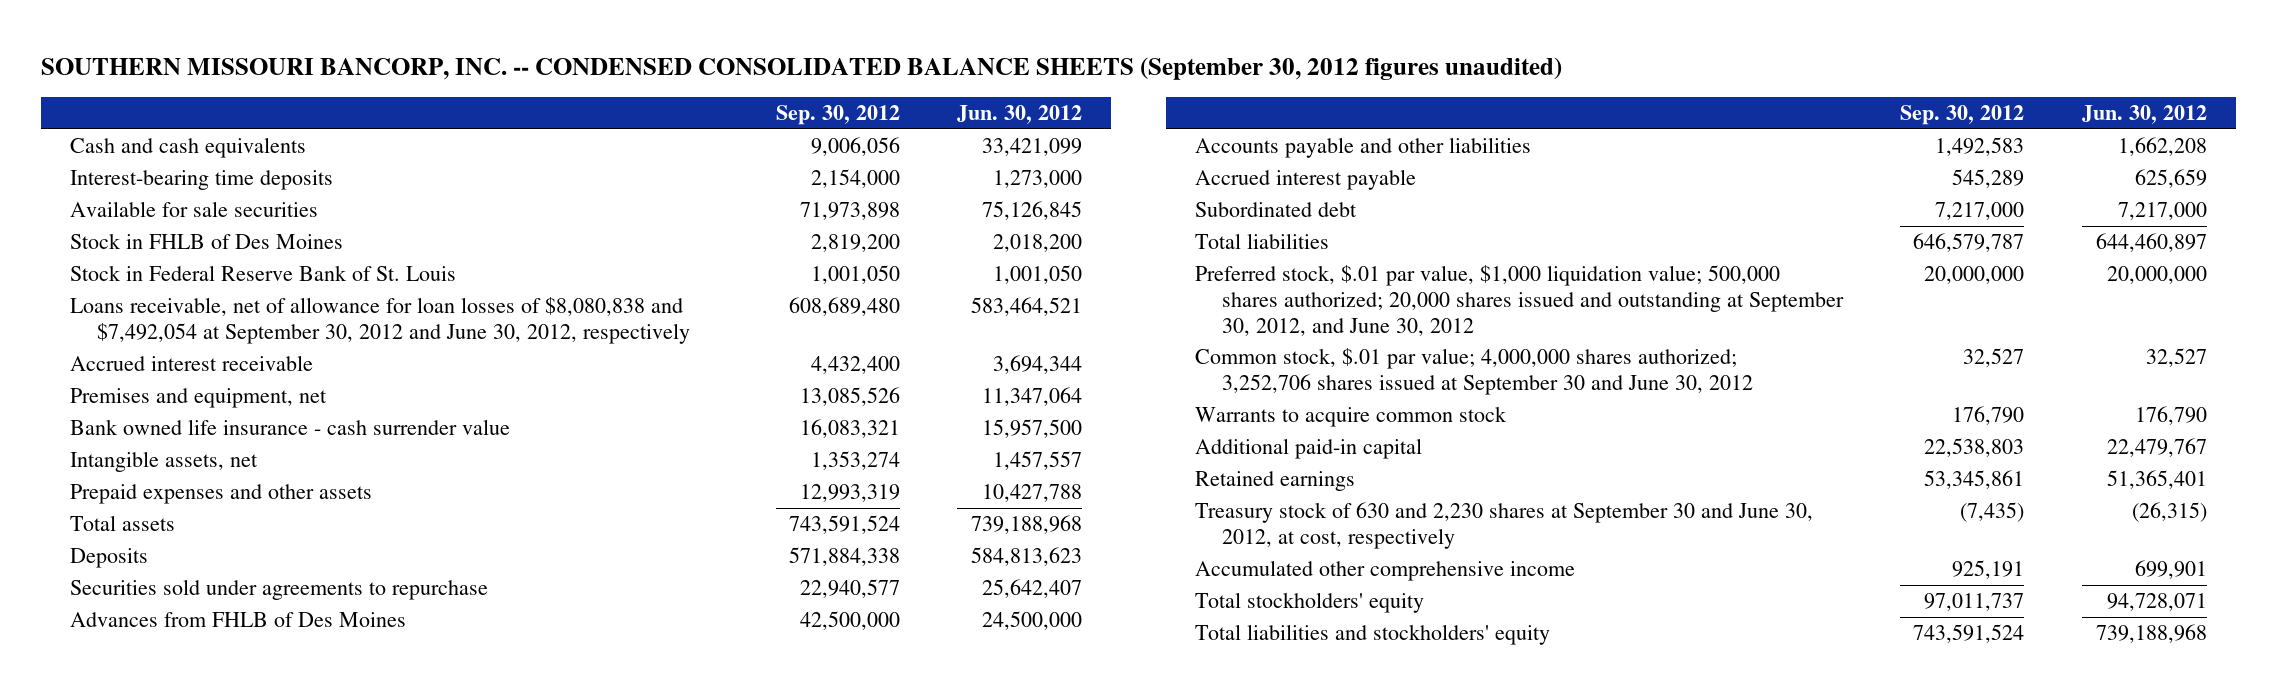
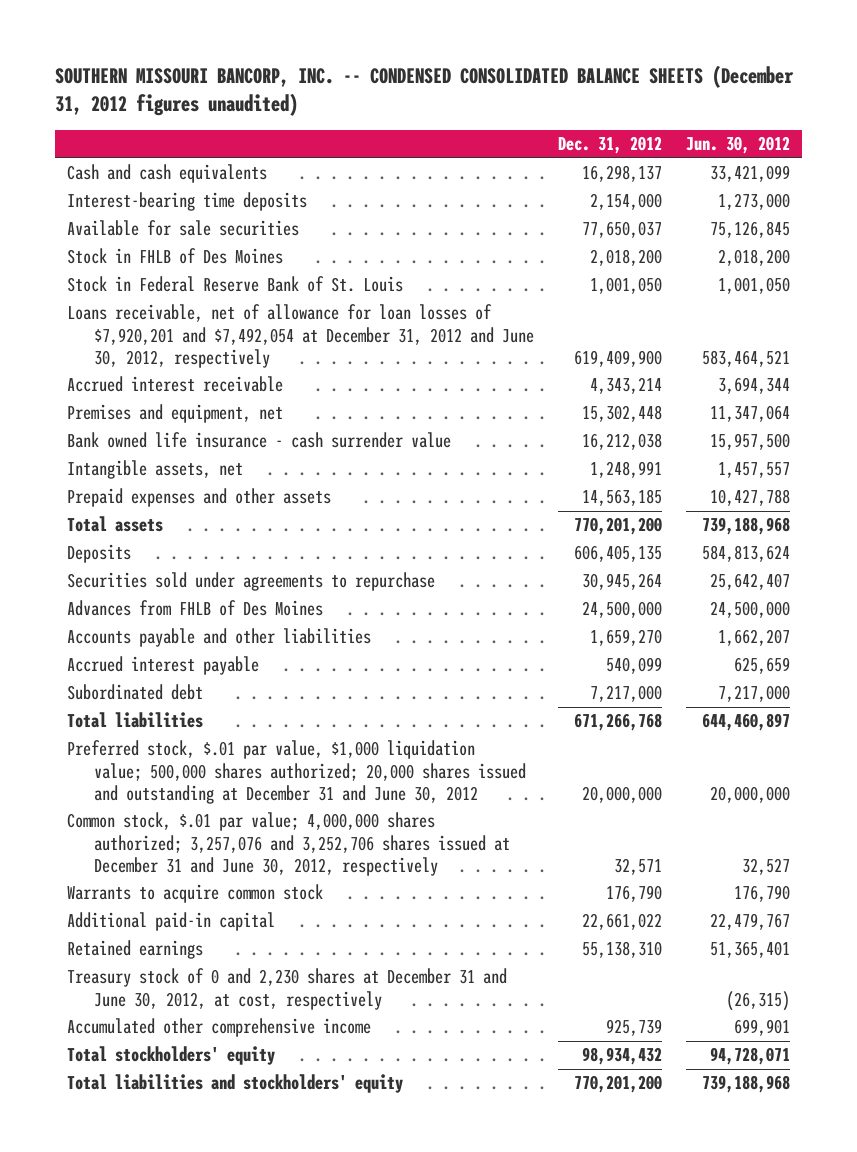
- SOUTHERN MISSOURI BANCORP, INC. -- CONDENSED CONSOLIDATED BALANCE SHEETS (September 30, 2012 figures unaudited)
+ SOUTHERN MISSOURI BANCORP, INC. -- CONDENSED CONSOLIDATED BALANCE SHEETS (December 31, 2012 figures unaudited)
- | Sep. 30, 2012 | Jun. 30, 2012
+ | Dec. 31, 2012 | Jun. 30, 2012
- Loans receivable, net of allowance for loan losses of $8,080,838 and $7,492,054 at September 30, 2012 and June 30, 2012, respectively | 608,689,480 | 583,464,521
+ Loans receivable, net of allowance for loan losses of $7,920,201 and $7,492,054 at December 31, 2012 and June 30, 2012, respectively | 619,409,900 | 583,464,521
- Deposits | 571,884,338 | 584,813,623
+ Deposits | 606,405,135 | 584,813,624
- Accounts payable and other liabilities | 1,492,583 | 1,662,208
+ Accounts payable and other liabilities | 1,659,270 | 1,662,207
- Preferred stock, $.01 par value, $1,000 liquidation value; 500,000 shares authorized; 20,000 shares issued and outstanding at September 30, 2012, and June 30, 2012 | 20,000,000 | 20,000,000
- Common stock, $.01 par value; 4,000,000 shares authorized; 3,252,706 shares issued at September 30 and June 30, 2012 | 32,527 | 32,527
+ Preferred stock, $.01 par value, $1,000 liquidation value; 500,000 shares authorized; 20,000 shares issued and outstanding at December 31 and June 30, 2012 | 20,000,000 | 20,000,000
+ Common stock, $.01 par value; 4,000,000 shares authorized; 3,257,076 and 3,252,706 shares issued at December 31 and June 30, 2012, respectively | 32,571 | 32,527
- Treasury stock of 630 and 2,230 shares at September 30 and June 30, 2012, at cost, respectively | (7,435) | (26,315)
+ Treasury stock of 0 and 2,230 shares at December 31 and June 30, 2012, at cost, respectively | | (26,315)

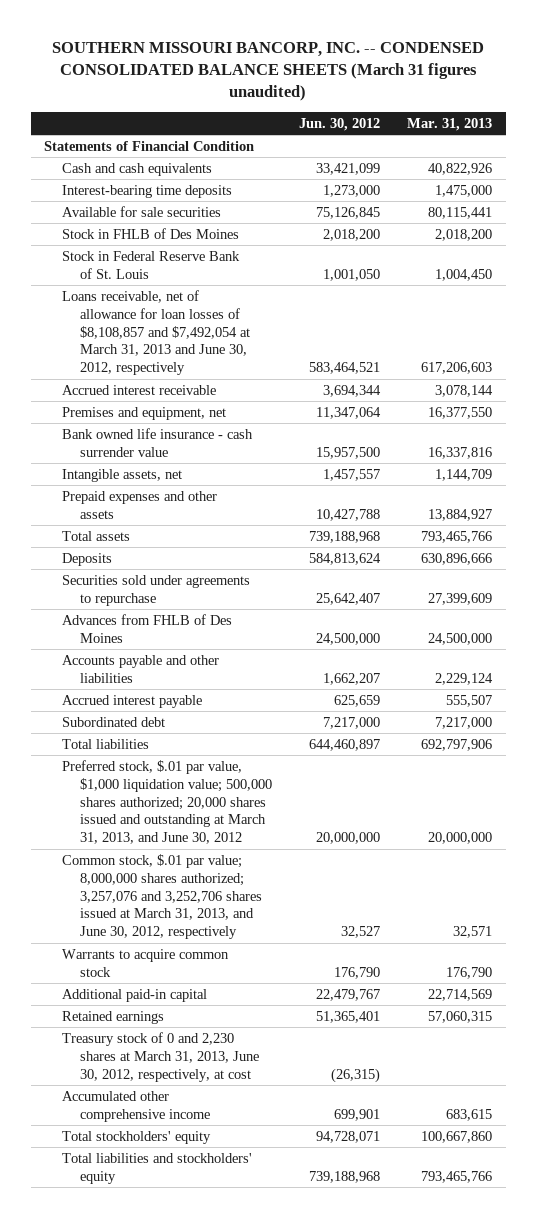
- SOUTHERN MISSOURI BANCORP, INC. -- CONDENSED CONSOLIDATED BALANCE SHEETS (December 31, 2012 figures unaudited)
+ SOUTHERN MISSOURI BANCORP, INC. -- CONDENSED CONSOLIDATED BALANCE SHEETS (March 31 figures unaudited)
- | Dec. 31, 2012 | Jun. 30, 2012
+ | Jun. 30, 2012 | Mar. 31, 2013
+ Statements of Financial Condition
- Loans receivable, net of allowance for loan losses of $7,920,201 and $7,492,054 at December 31, 2012 and June 30, 2012, respectively | 619,409,900 | 583,464,521
+ Loans receivable, net of allowance for loan losses of $8,108,857 and $7,492,054 at March 31, 2013 and June 30, 2012, respectively | 583,464,521 | 617,206,603
- Preferred stock, $.01 par value, $1,000 liquidation value; 500,000 shares authorized; 20,000 shares issued and outstanding at December 31 and June 30, 2012 | 20,000,000 | 20,000,000
- Common stock, $.01 par value; 4,000,000 shares authorized; 3,257,076 and 3,252,706 shares issued at December 31 and June 30, 2012, respectively | 32,571 | 32,527
+ Preferred stock, $.01 par value, $1,000 liquidation value; 500,000 shares authorized; 20,000 shares issued and outstanding at March 31, 2013, and June 30, 2012 | 20,000,000 | 20,000,000
+ Common stock, $.01 par value; 8,000,000 shares authorized; 3,257,076 and 3,252,706 shares issued at March 31, 2013, and June 30, 2012, respectively | 32,527 | 32,571
- Treasury stock of 0 and 2,230 shares at December 31 and June 30, 2012, at cost, respectively | | (26,315)
+ Treasury stock of 0 and 2,230 shares at March 31, 2013, June 30, 2012, respectively, at cost | (26,315) |

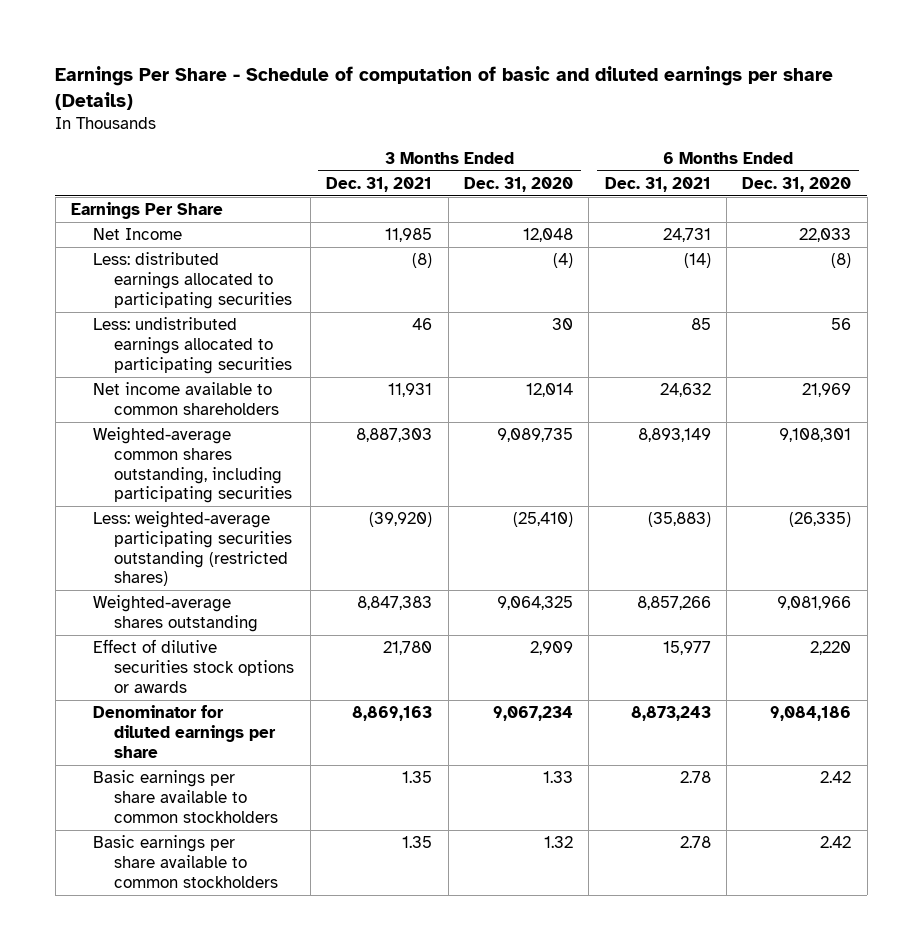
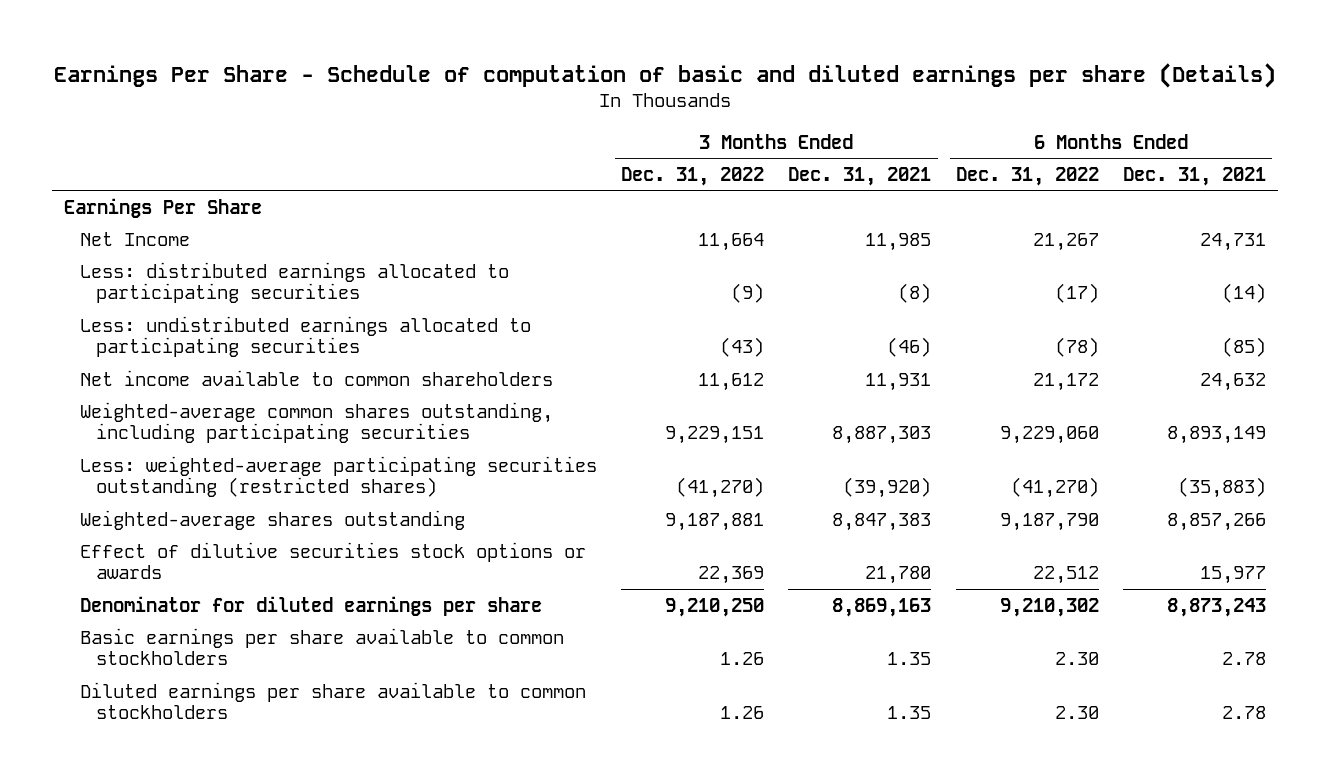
- | 3 Months Ended Dec. 31, 2021 | 3 Months Ended Dec. 31, 2020 | 6 Months Ended Dec. 31, 2021 | 6 Months Ended Dec. 31, 2020
+ | 3 Months Ended Dec. 31, 2022 | 3 Months Ended Dec. 31, 2021 | 6 Months Ended Dec. 31, 2022 | 6 Months Ended Dec. 31, 2021
- Less: undistributed earnings allocated to participating securities | 46 | 30 | 85 | 56
+ Less: undistributed earnings allocated to participating securities | (43) | (46) | (78) | (85)
- Basic earnings per share available to common stockholders | 1.35 | 1.32 | 2.78 | 2.42
+ Diluted earnings per share available to common stockholders | 1.26 | 1.35 | 2.30 | 2.78

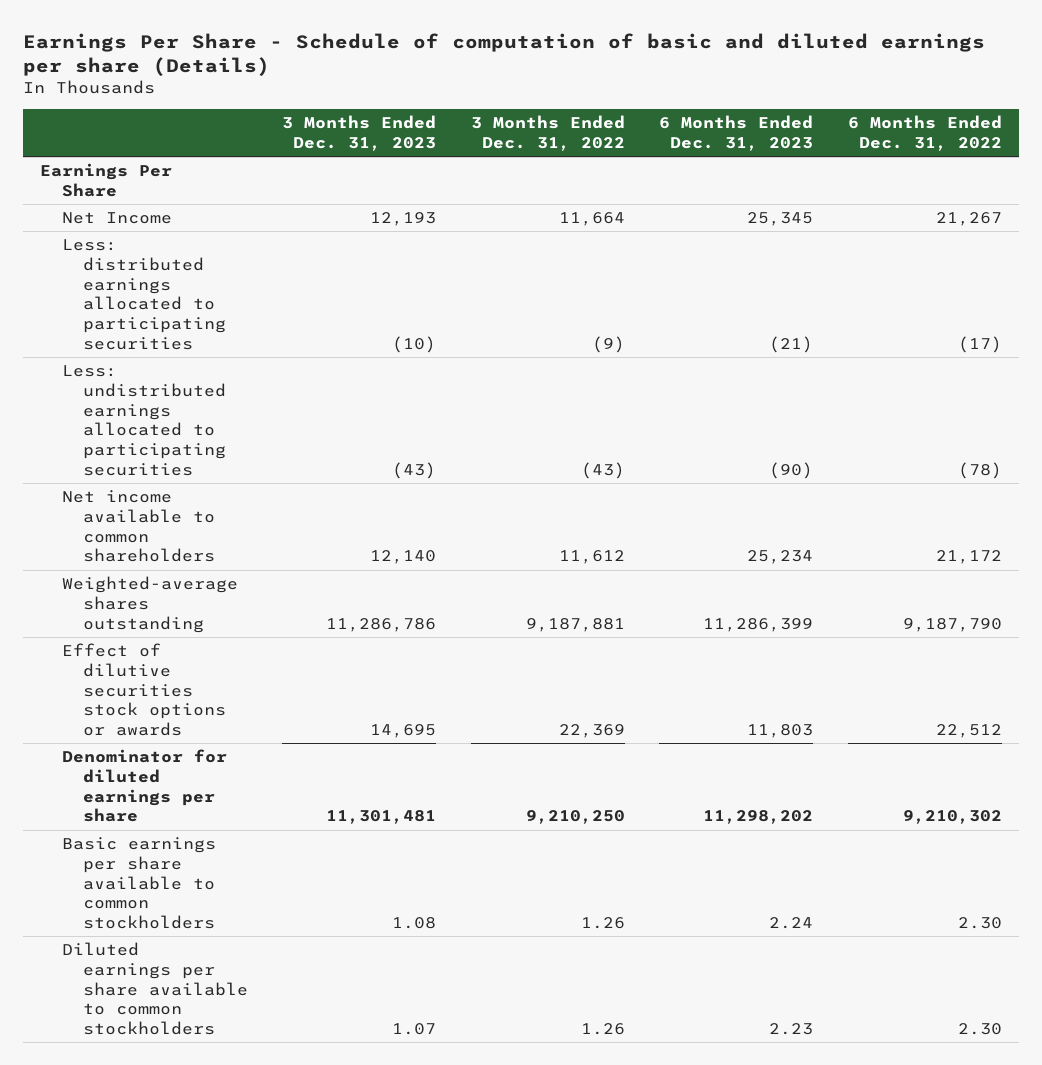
- | 3 Months Ended Dec. 31, 2022 | 3 Months Ended Dec. 31, 2021 | 6 Months Ended Dec. 31, 2022 | 6 Months Ended Dec. 31, 2021
+ | 3 Months Ended Dec. 31, 2023 | 3 Months Ended Dec. 31, 2022 | 6 Months Ended Dec. 31, 2023 | 6 Months Ended Dec. 31, 2022
- Weighted-average common shares outstanding, including participating securities | 9,229,151 | 8,887,303 | 9,229,060 | 8,893,149
- Less: weighted-average participating securities outstanding (restricted shares) | (41,270) | (39,920) | (41,270) | (35,883)

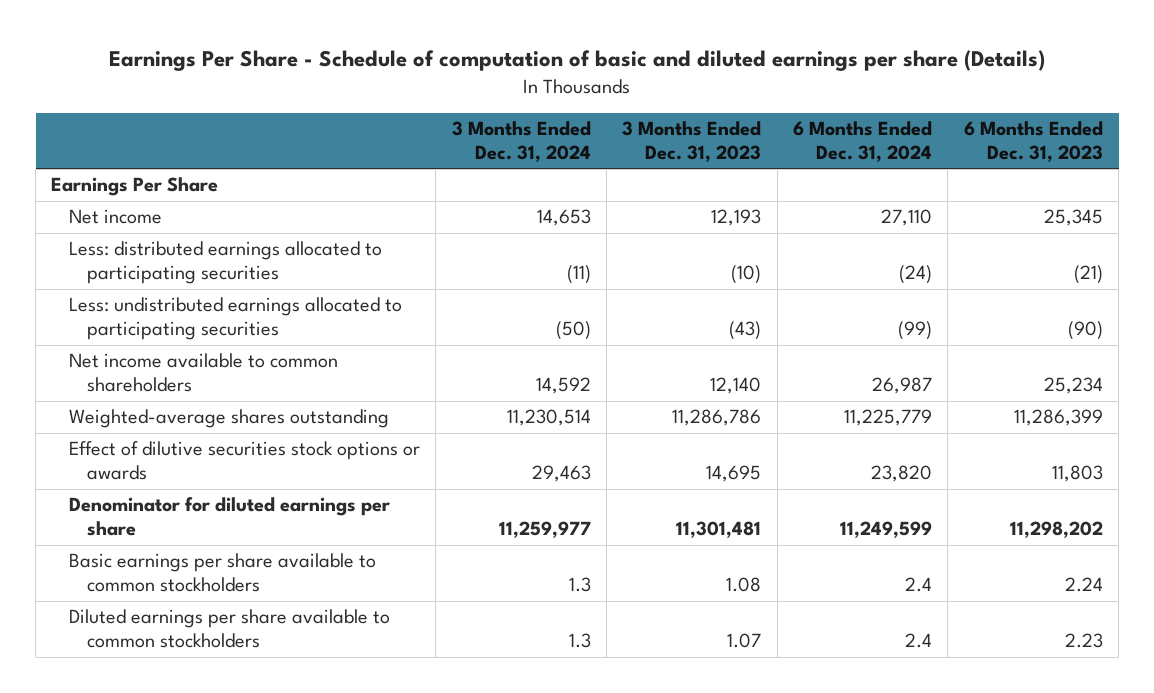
- | 3 Months Ended Dec. 31, 2023 | 3 Months Ended Dec. 31, 2022 | 6 Months Ended Dec. 31, 2023 | 6 Months Ended Dec. 31, 2022
+ | 3 Months Ended Dec. 31, 2024 | 3 Months Ended Dec. 31, 2023 | 6 Months Ended Dec. 31, 2024 | 6 Months Ended Dec. 31, 2023
- Net Income | 12,193 | 11,664 | 25,345 | 21,267
+ Net income | 14,653 | 12,193 | 27,110 | 25,345

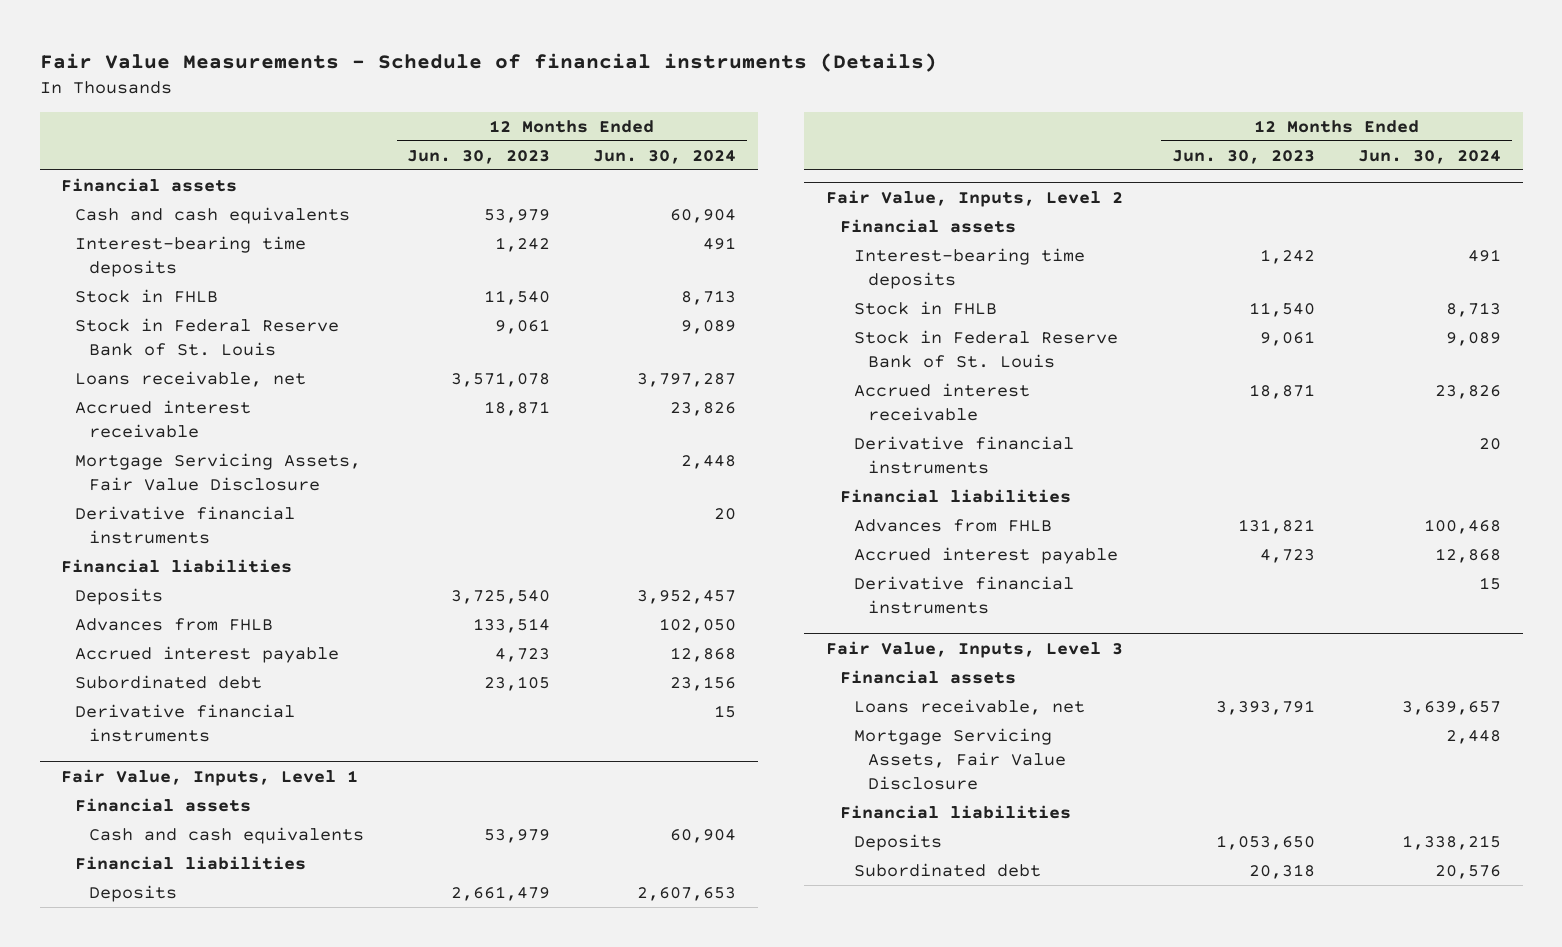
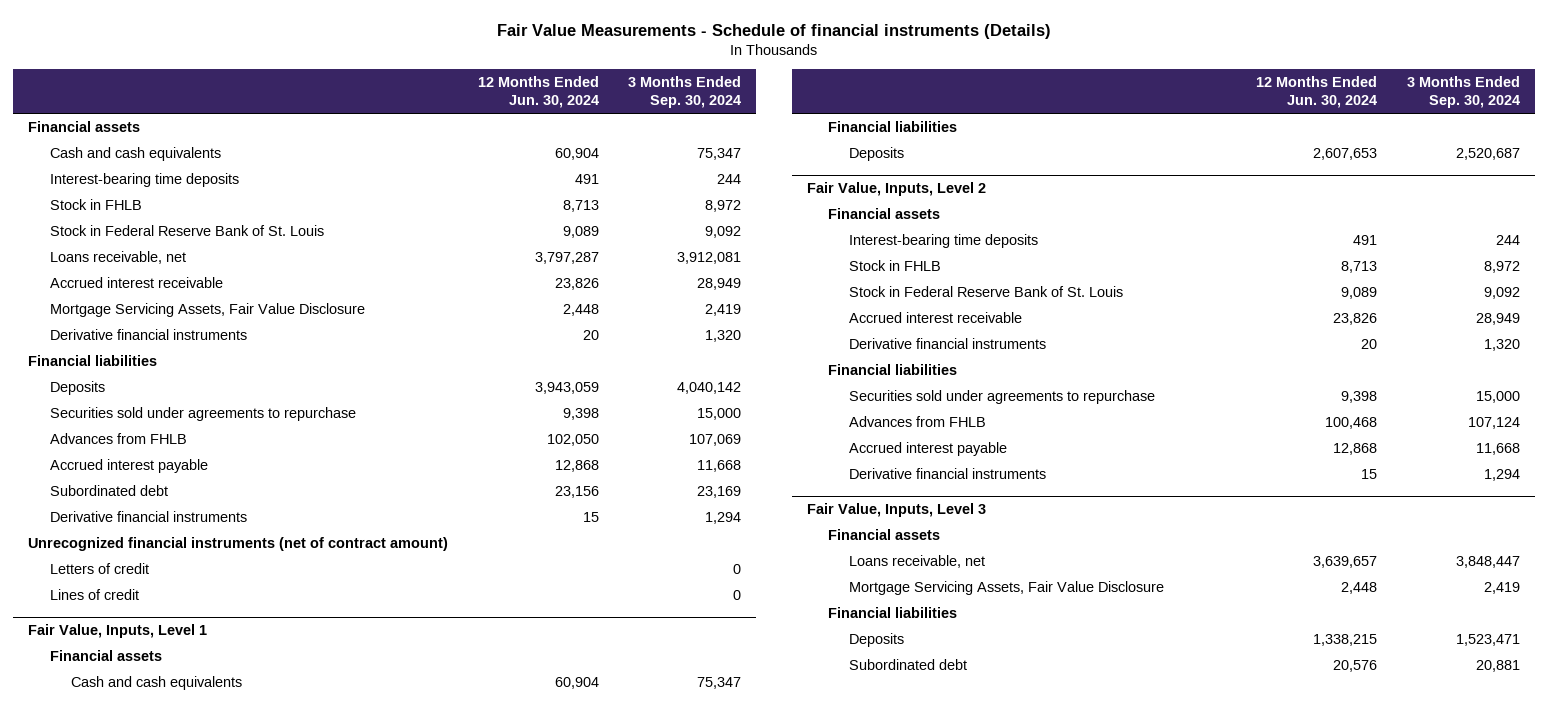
- | 12 Months Ended Jun. 30, 2023 | 12 Months Ended Jun. 30, 2024
+ | 12 Months Ended Jun. 30, 2024 | 3 Months Ended Sep. 30, 2024
- Deposits | 3,725,540 | 3,952,457
+ Deposits | 3,943,059 | 4,040,142
+ Securities sold under agreements to repurchase | 9,398 | 15,000
+ Unrecognized financial instruments (net of contract amount)
+ Letters of credit | | 0
+ Lines of credit | | 0
@ Fair Value, Inputs, Level 2
+ Securities sold under agreements to repurchase | 9,398 | 15,000

